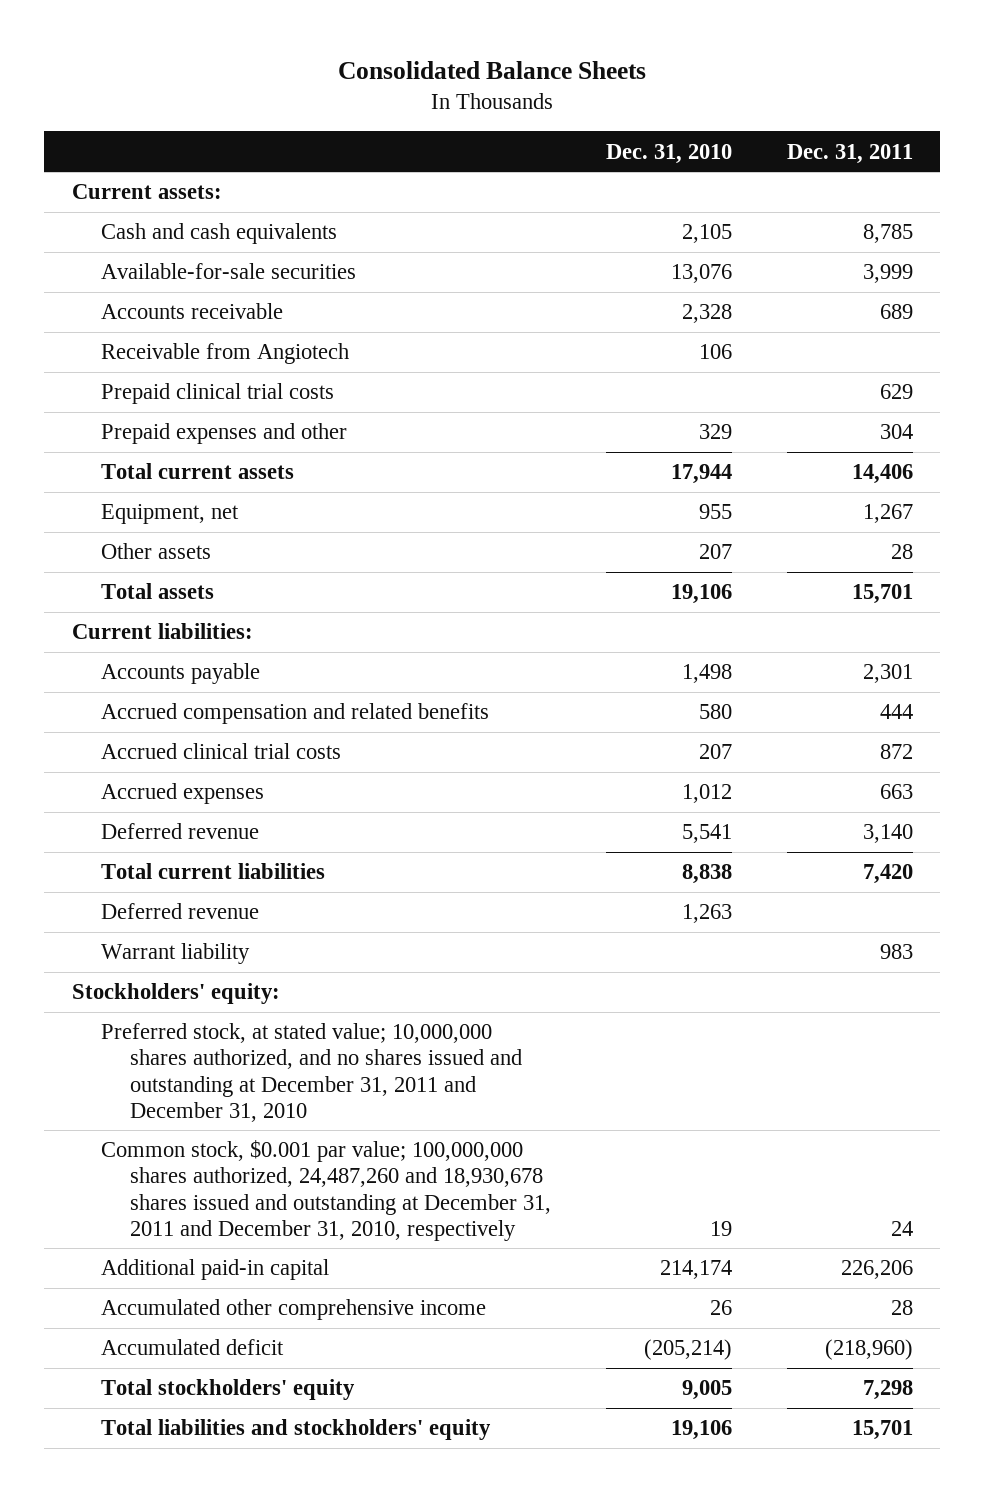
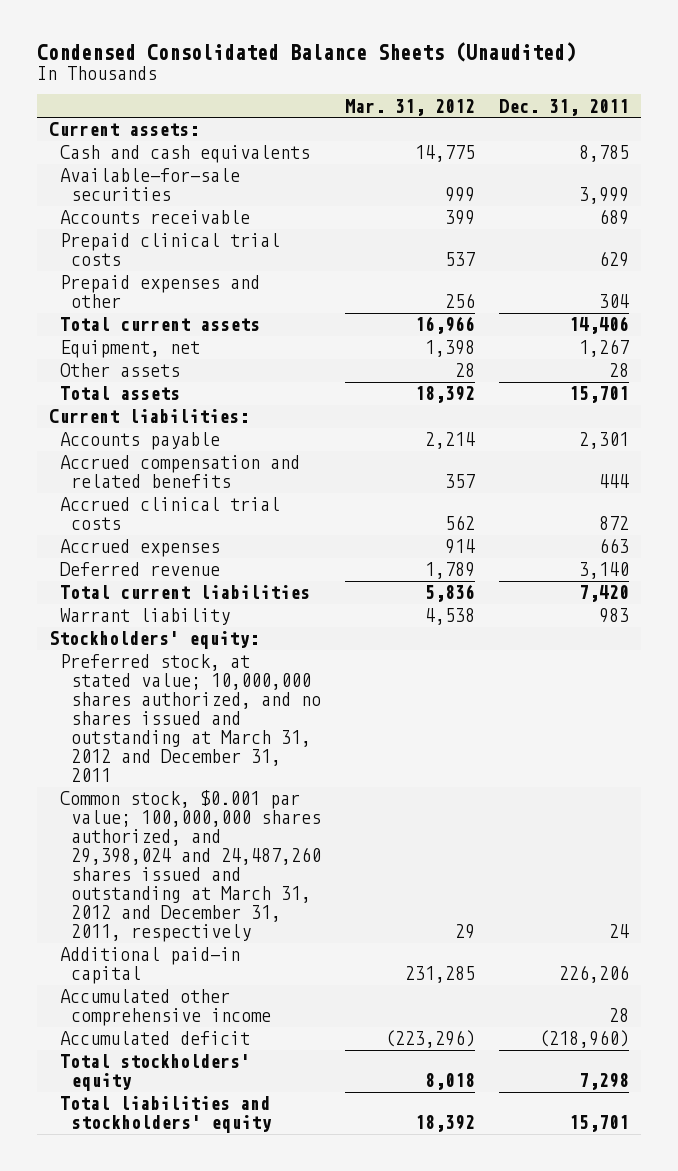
- Consolidated Balance Sheets
+ Condensed Consolidated Balance Sheets (Unaudited)
- | Dec. 31, 2010 | Dec. 31, 2011
+ | Mar. 31, 2012 | Dec. 31, 2011
- Receivable from Angiotech | 106 |
- Deferred revenue | 1,263 |
- Preferred stock, at stated value; 10,000,000 shares authorized, and no shares issued and outstanding at December 31, 2011 and December 31, 2010
- Common stock, $0.001 par value; 100,000,000 shares authorized, 24,487,260 and 18,930,678 shares issued and outstanding at December 31, 2011 and December 31, 2010, respectively | 19 | 24
+ Preferred stock, at stated value; 10,000,000 shares authorized, and no shares issued and outstanding at March 31, 2012 and December 31, 2011
+ Common stock, $0.001 par value; 100,000,000 shares authorized, and 29,398,024 and 24,487,260 shares issued and outstanding at March 31, 2012 and December 31, 2011, respectively | 29 | 24

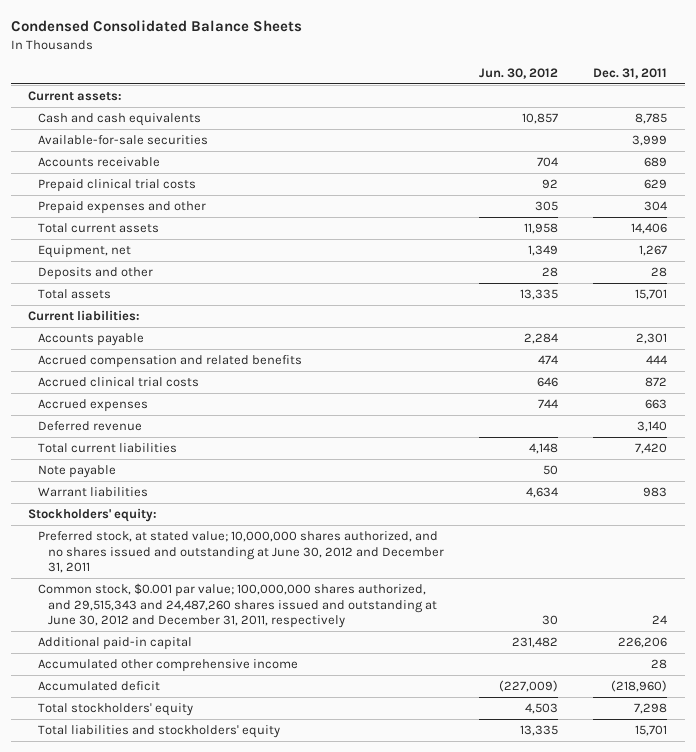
- Condensed Consolidated Balance Sheets (Unaudited)
+ Condensed Consolidated Balance Sheets
- | Mar. 31, 2012 | Dec. 31, 2011
+ | Jun. 30, 2012 | Dec. 31, 2011
- Other assets | 28 | 28
+ Deposits and other | 28 | 28
- Warrant liability | 4,538 | 983
+ Note payable | 50 |
+ Warrant liabilities | 4,634 | 983
- Preferred stock, at stated value; 10,000,000 shares authorized, and no shares issued and outstanding at March 31, 2012 and December 31, 2011
- Common stock, $0.001 par value; 100,000,000 shares authorized, and 29,398,024 and 24,487,260 shares issued and outstanding at March 31, 2012 and December 31, 2011, respectively | 29 | 24
+ Preferred stock, at stated value; 10,000,000 shares authorized, and no shares issued and outstanding at June 30, 2012 and December 31, 2011
+ Common stock, $0.001 par value; 100,000,000 shares authorized, and 29,515,343 and 24,487,260 shares issued and outstanding at June 30, 2012 and December 31, 2011, respectively | 30 | 24

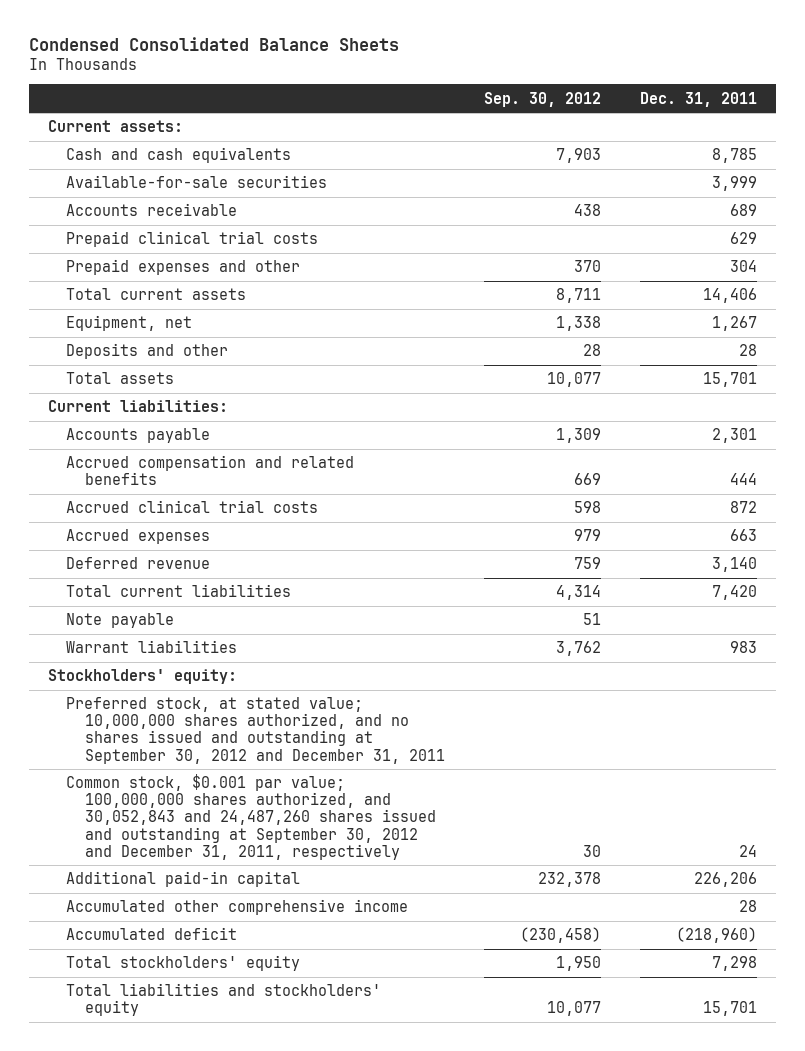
- | Jun. 30, 2012 | Dec. 31, 2011
+ | Sep. 30, 2012 | Dec. 31, 2011
- Preferred stock, at stated value; 10,000,000 shares authorized, and no shares issued and outstanding at June 30, 2012 and December 31, 2011
- Common stock, $0.001 par value; 100,000,000 shares authorized, and 29,515,343 and 24,487,260 shares issued and outstanding at June 30, 2012 and December 31, 2011, respectively | 30 | 24
+ Preferred stock, at stated value; 10,000,000 shares authorized, and no shares issued and outstanding at September 30, 2012 and December 31, 2011
+ Common stock, $0.001 par value; 100,000,000 shares authorized, and 30,052,843 and 24,487,260 shares issued and outstanding at September 30, 2012 and December 31, 2011, respectively | 30 | 24

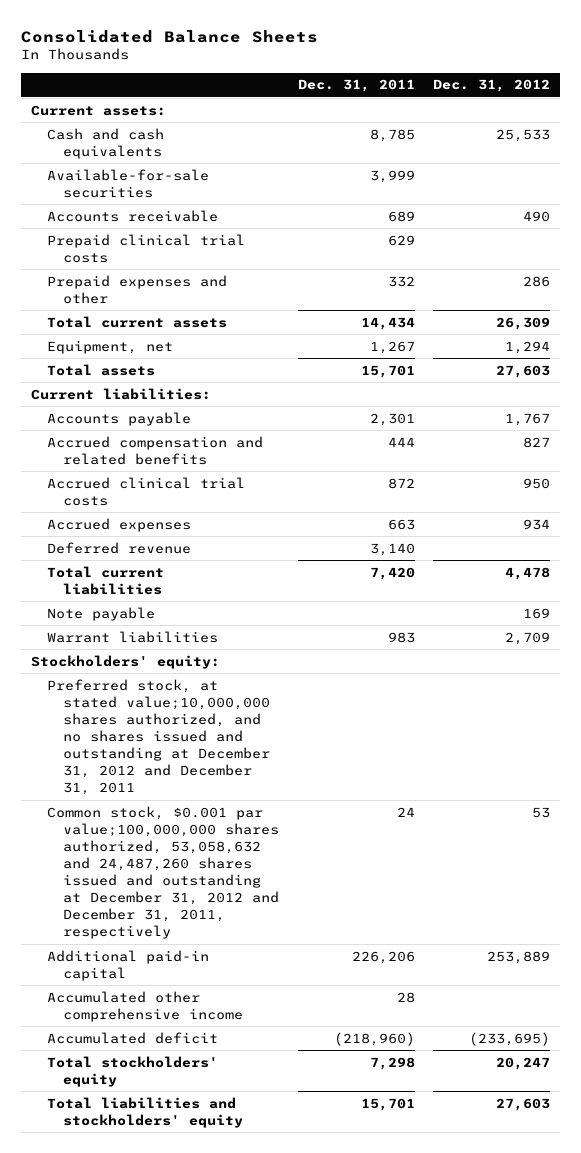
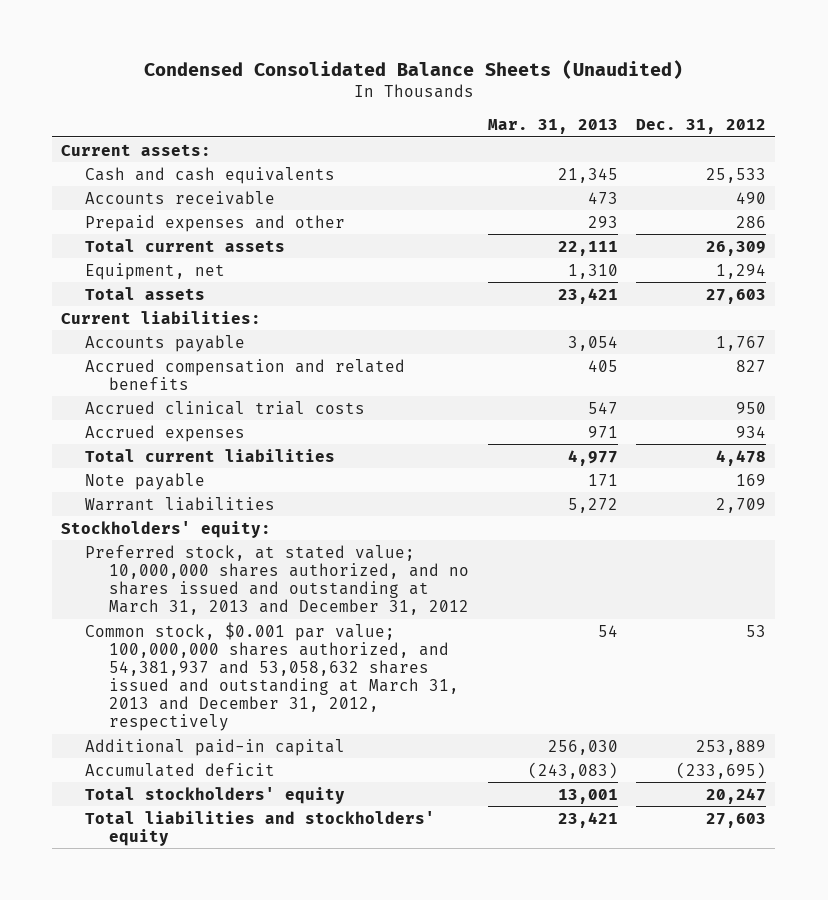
- Consolidated Balance Sheets
+ Condensed Consolidated Balance Sheets (Unaudited)
- | Dec. 31, 2011 | Dec. 31, 2012
+ | Mar. 31, 2013 | Dec. 31, 2012
- Available-for-sale securities | 3,999 |
- Prepaid clinical trial costs | 629 |
- Deferred revenue | 3,140 |
- Preferred stock, at stated value;10,000,000 shares authorized, and no shares issued and outstanding at December 31, 2012 and December 31, 2011
- Common stock, $0.001 par value;100,000,000 shares authorized, 53,058,632 and 24,487,260 shares issued and outstanding at December 31, 2012 and December 31, 2011, respectively | 24 | 53
+ Preferred stock, at stated value; 10,000,000 shares authorized, and no shares issued and outstanding at March 31, 2013 and December 31, 2012
+ Common stock, $0.001 par value; 100,000,000 shares authorized, and 54,381,937 and 53,058,632 shares issued and outstanding at March 31, 2013 and December 31, 2012, respectively | 54 | 53
- Accumulated other comprehensive income | 28 |

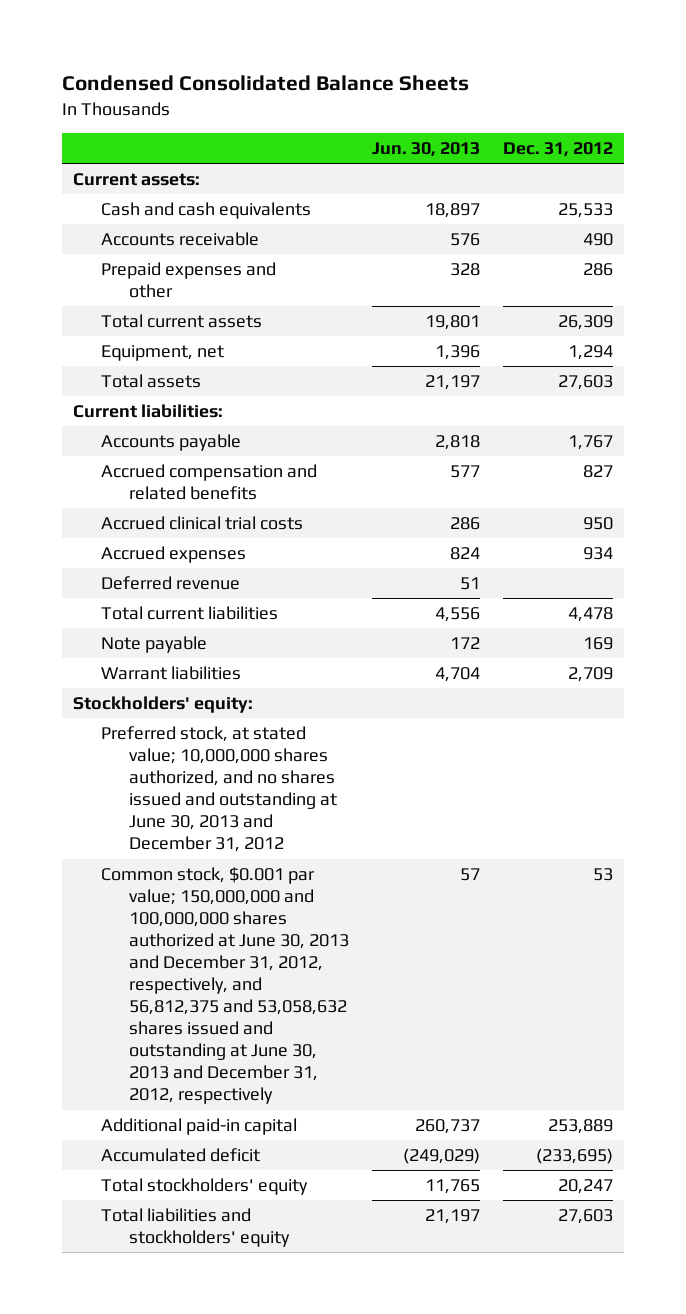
- Condensed Consolidated Balance Sheets (Unaudited)
+ Condensed Consolidated Balance Sheets
- | Mar. 31, 2013 | Dec. 31, 2012
+ | Jun. 30, 2013 | Dec. 31, 2012
+ Deferred revenue | 51 |
- Preferred stock, at stated value; 10,000,000 shares authorized, and no shares issued and outstanding at March 31, 2013 and December 31, 2012
- Common stock, $0.001 par value; 100,000,000 shares authorized, and 54,381,937 and 53,058,632 shares issued and outstanding at March 31, 2013 and December 31, 2012, respectively | 54 | 53
+ Preferred stock, at stated value; 10,000,000 shares authorized, and no shares issued and outstanding at June 30, 2013 and December 31, 2012
+ Common stock, $0.001 par value; 150,000,000 and 100,000,000 shares authorized at June 30, 2013 and December 31, 2012, respectively, and 56,812,375 and 53,058,632 shares issued and outstanding at June 30, 2013 and December 31, 2012, respectively | 57 | 53

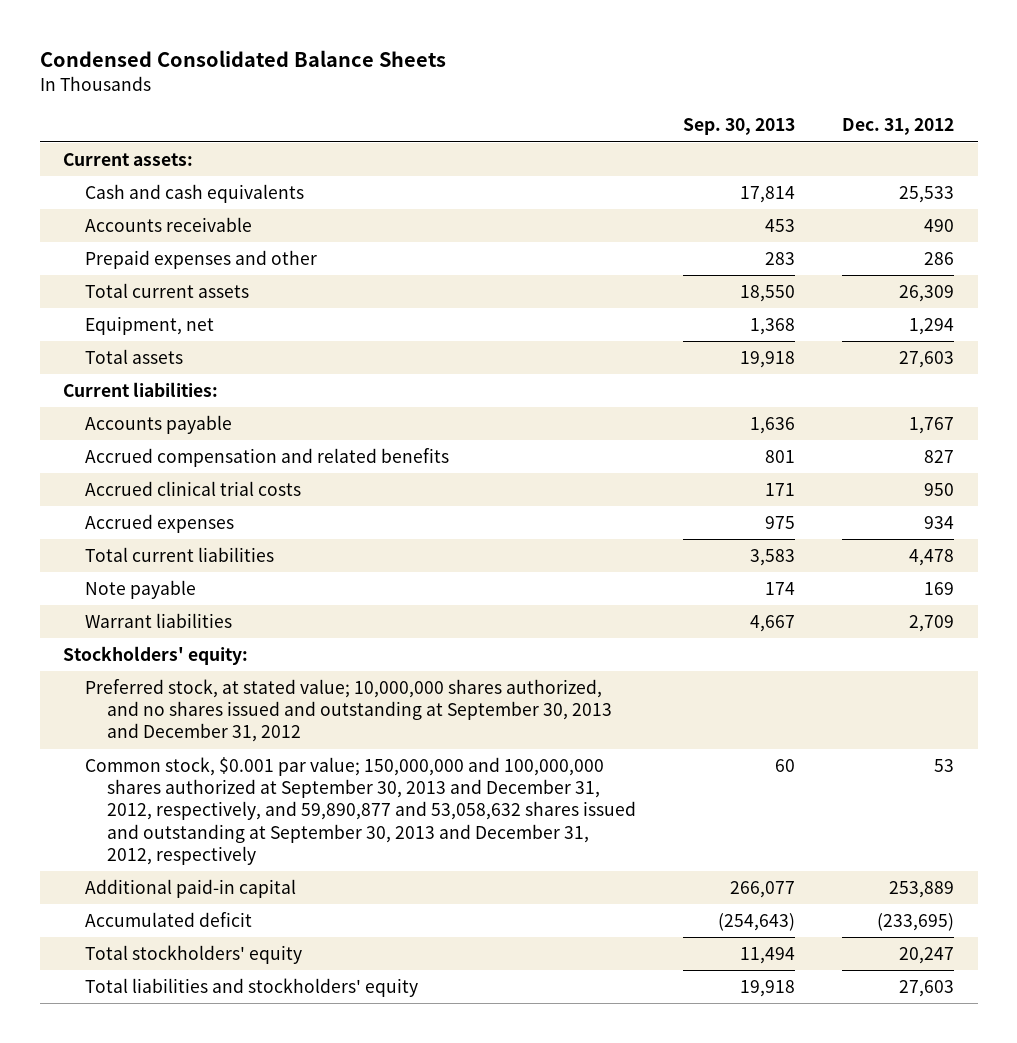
- | Jun. 30, 2013 | Dec. 31, 2012
+ | Sep. 30, 2013 | Dec. 31, 2012
- Deferred revenue | 51 |
- Preferred stock, at stated value; 10,000,000 shares authorized, and no shares issued and outstanding at June 30, 2013 and December 31, 2012
- Common stock, $0.001 par value; 150,000,000 and 100,000,000 shares authorized at June 30, 2013 and December 31, 2012, respectively, and 56,812,375 and 53,058,632 shares issued and outstanding at June 30, 2013 and December 31, 2012, respectively | 57 | 53
+ Preferred stock, at stated value; 10,000,000 shares authorized, and no shares issued and outstanding at September 30, 2013 and December 31, 2012
+ Common stock, $0.001 par value; 150,000,000 and 100,000,000 shares authorized at September 30, 2013 and December 31, 2012, respectively, and 59,890,877 and 53,058,632 shares issued and outstanding at September 30, 2013 and December 31, 2012, respectively | 60 | 53

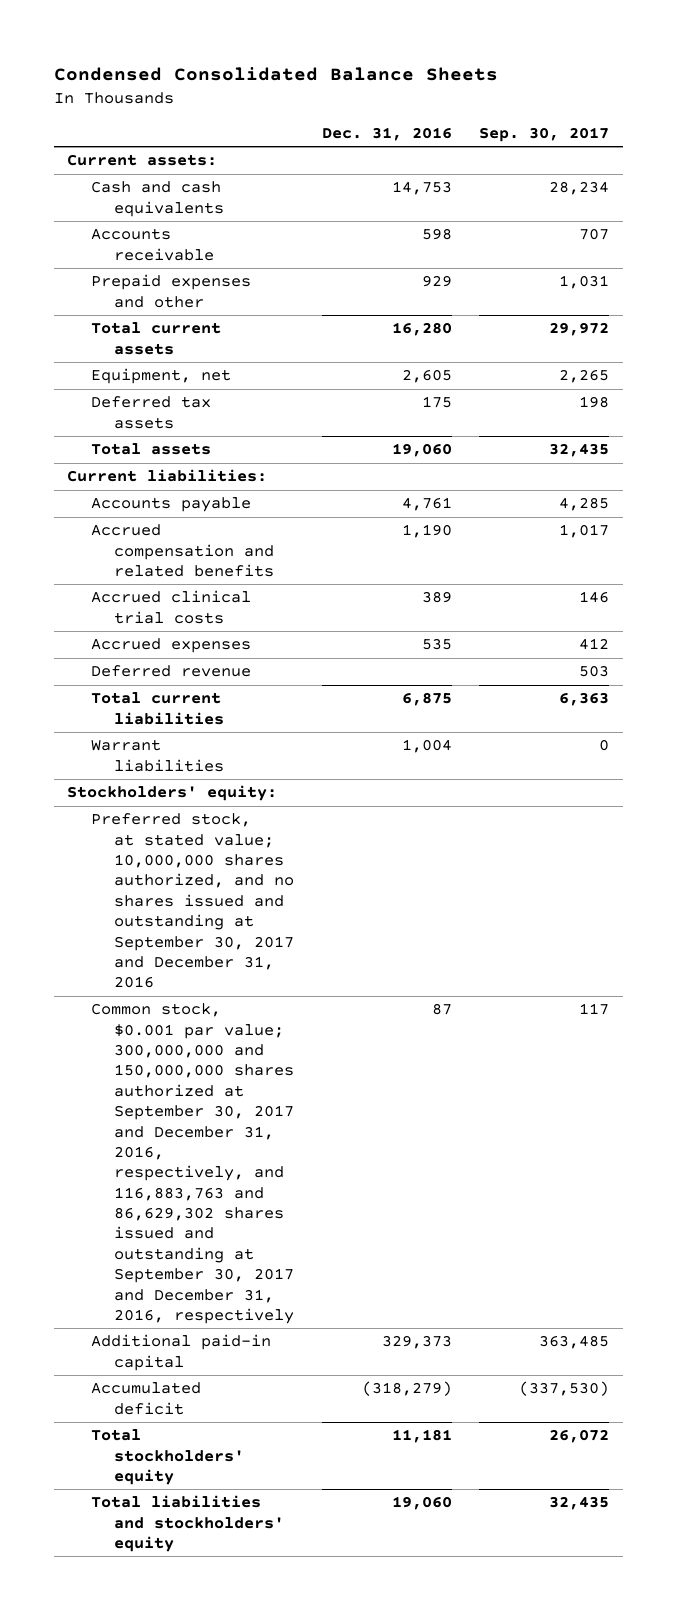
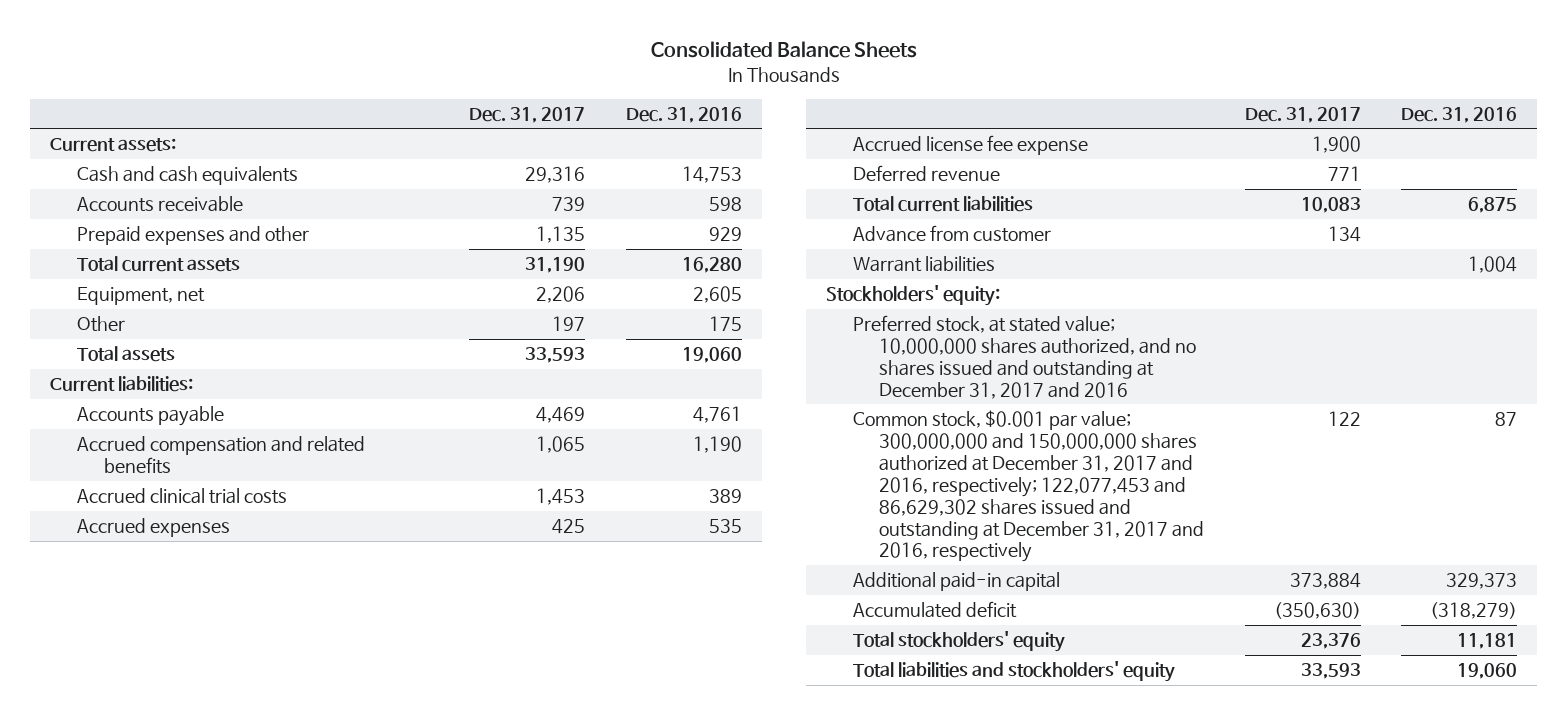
- Condensed Consolidated Balance Sheets
+ Consolidated Balance Sheets
- | Dec. 31, 2016 | Sep. 30, 2017
+ | Dec. 31, 2017 | Dec. 31, 2016
- Deferred tax assets | 175 | 198
+ Other | 197 | 175
+ Accrued license fee expense | 1,900 |
+ Advance from customer | 134 |
- Preferred stock, at stated value; 10,000,000 shares authorized, and no shares issued and outstanding at September 30, 2017 and December 31, 2016
- Common stock, $0.001 par value; 300,000,000 and 150,000,000 shares authorized at September 30, 2017 and December 31, 2016, respectively, and 116,883,763 and 86,629,302 shares issued and outstanding at September 30, 2017 and December 31, 2016, respectively | 87 | 117
+ Preferred stock, at stated value; 10,000,000 shares authorized, and no shares issued and outstanding at December 31, 2017 and 2016
+ Common stock, $0.001 par value; 300,000,000 and 150,000,000 shares authorized at December 31, 2017 and 2016, respectively; 122,077,453 and 86,629,302 shares issued and outstanding at December 31, 2017 and 2016, respectively | 122 | 87

